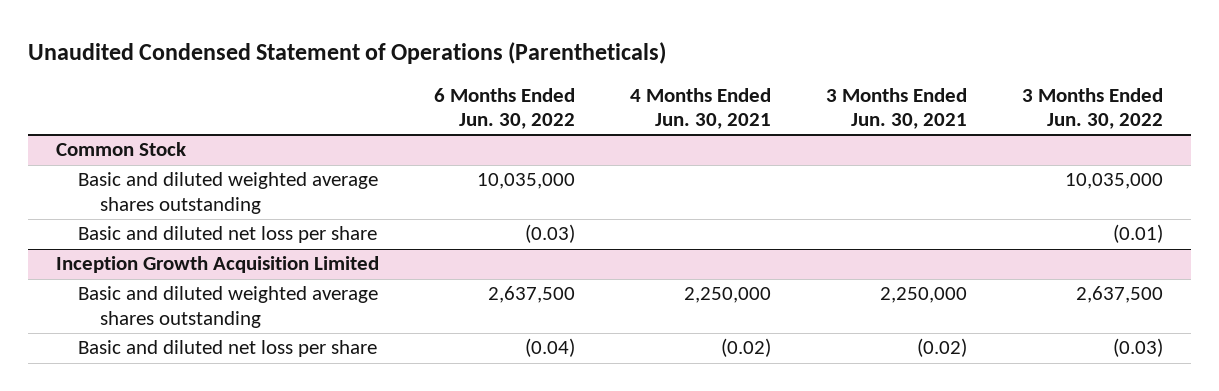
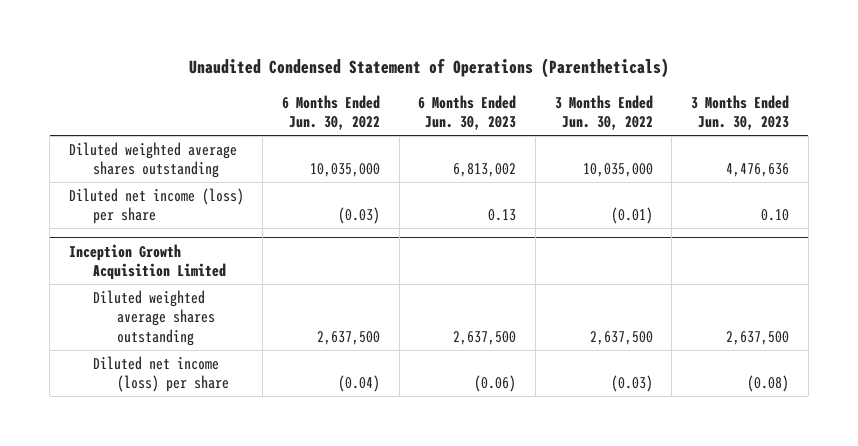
- | 6 Months Ended Jun. 30, 2022 | 4 Months Ended Jun. 30, 2021 | 3 Months Ended Jun. 30, 2021 | 3 Months Ended Jun. 30, 2022
+ | 6 Months Ended Jun. 30, 2022 | 6 Months Ended Jun. 30, 2023 | 3 Months Ended Jun. 30, 2022 | 3 Months Ended Jun. 30, 2023
- Common Stock
- Basic and diluted weighted average shares outstanding | 10,035,000 | | | 10,035,000
- Basic and diluted net loss per share | (0.03) | | | (0.01)
+ Diluted weighted average shares outstanding | 10,035,000 | 6,813,002 | 10,035,000 | 4,476,636
+ Diluted net income (loss) per share | (0.03) | 0.13 | (0.01) | 0.10
@ Inception Growth Acquisition Limited
- Basic and diluted weighted average shares outstanding | 2,637,500 | 2,250,000 | 2,250,000 | 2,637,500
- Basic and diluted net loss per share | (0.04) | (0.02) | (0.02) | (0.03)
+ Diluted weighted average shares outstanding | 2,637,500 | 2,637,500 | 2,637,500 | 2,637,500
+ Diluted net income (loss) per share | (0.04) | (0.06) | (0.03) | (0.08)

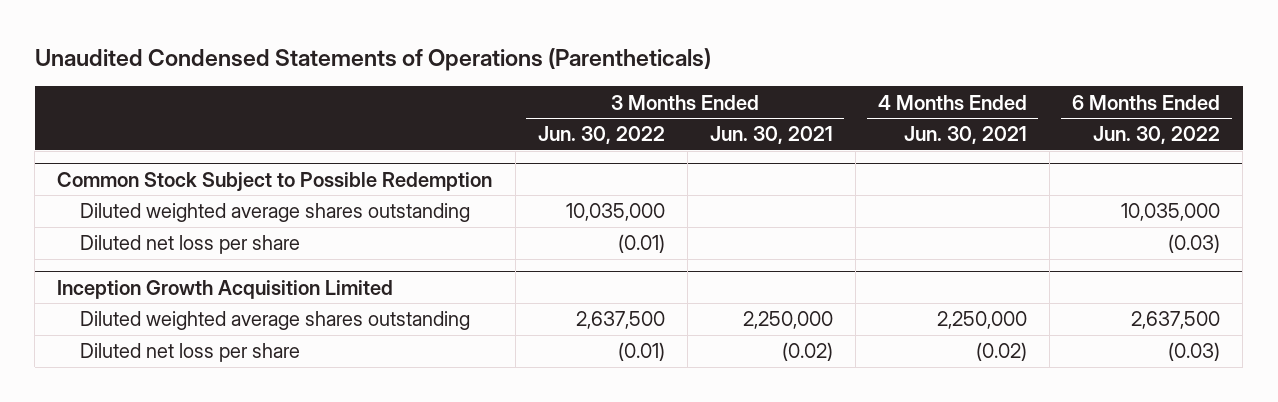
- Unaudited Condensed Statement of Operations (Parentheticals)
+ Unaudited Condensed Statements of Operations (Parentheticals)
- | 6 Months Ended Jun. 30, 2022 | 6 Months Ended Jun. 30, 2023 | 3 Months Ended Jun. 30, 2022 | 3 Months Ended Jun. 30, 2023
+ | 3 Months Ended Jun. 30, 2022 | 3 Months Ended Jun. 30, 2021 | 4 Months Ended Jun. 30, 2021 | 6 Months Ended Jun. 30, 2022
+ Common Stock Subject to Possible Redemption
- Diluted net income (loss) per share | (0.03) | 0.13 | (0.01) | 0.10
+ Diluted net loss per share | (0.01) | | | (0.03)
@ Inception Growth Acquisition Limited
- Diluted net income (loss) per share | (0.04) | (0.06) | (0.03) | (0.08)
+ Diluted net loss per share | (0.01) | (0.02) | (0.02) | (0.03)

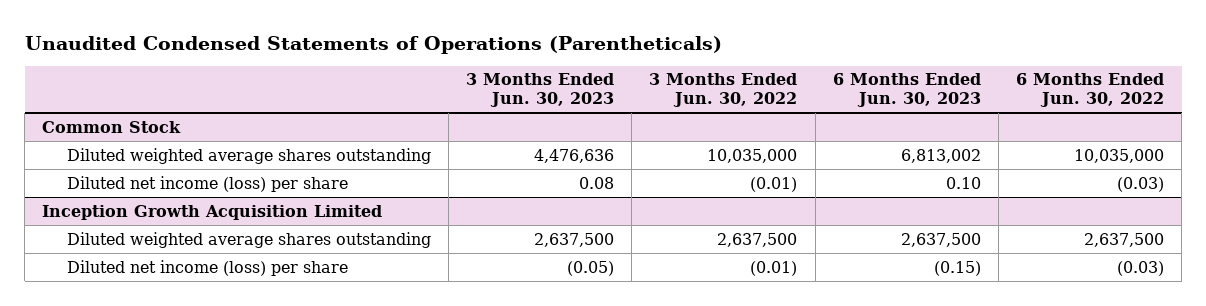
- | 3 Months Ended Jun. 30, 2022 | 3 Months Ended Jun. 30, 2021 | 4 Months Ended Jun. 30, 2021 | 6 Months Ended Jun. 30, 2022
+ | 3 Months Ended Jun. 30, 2023 | 3 Months Ended Jun. 30, 2022 | 6 Months Ended Jun. 30, 2023 | 6 Months Ended Jun. 30, 2022
- Common Stock Subject to Possible Redemption
+ Common Stock
- Diluted net loss per share | (0.01) | | | (0.03)
+ Diluted net income (loss) per share | 0.08 | (0.01) | 0.10 | (0.03)
@ Inception Growth Acquisition Limited
- Diluted net loss per share | (0.01) | (0.02) | (0.02) | (0.03)
+ Diluted net income (loss) per share | (0.05) | (0.01) | (0.15) | (0.03)

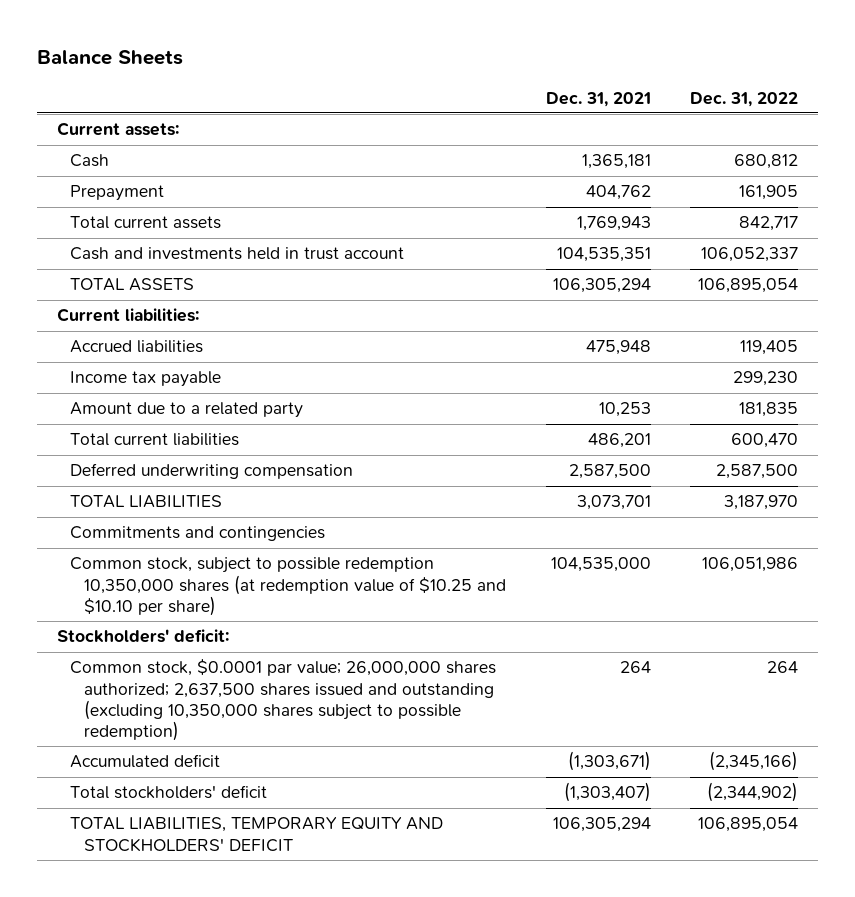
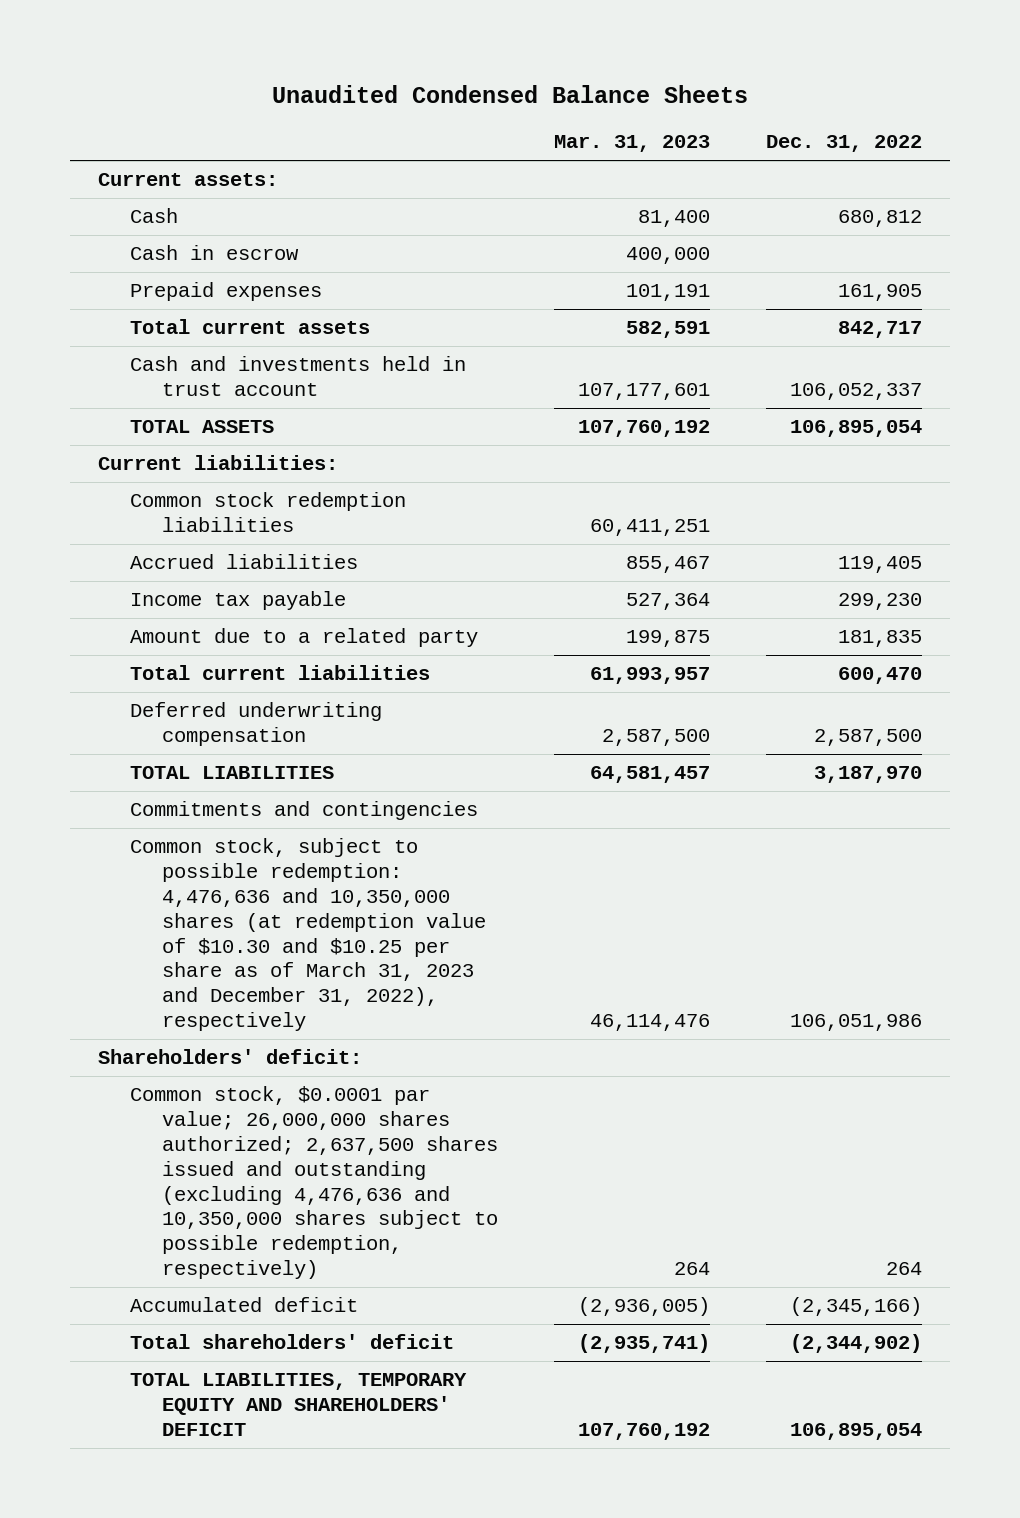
- Balance Sheets
+ Unaudited Condensed Balance Sheets
- | Dec. 31, 2021 | Dec. 31, 2022
+ | Mar. 31, 2023 | Dec. 31, 2022
- Prepayment | 404,762 | 161,905
+ Cash in escrow | 400,000 |
+ Prepaid expenses | 101,191 | 161,905
+ Common stock redemption liabilities | 60,411,251 |
- Common stock, subject to possible redemption 10,350,000 shares (at redemption value of $10.25 and $10.10 per share) | 104,535,000 | 106,051,986
- Stockholders' deficit:
- Common stock, $0.0001 par value; 26,000,000 shares authorized; 2,637,500 shares issued and outstanding (excluding 10,350,000 shares subject to possible redemption) | 264 | 264
+ Common stock, subject to possible redemption: 4,476,636 and 10,350,000 shares (at redemption value of $10.30 and $10.25 per share as of March 31, 2023 and December 31, 2022), respectively | 46,114,476 | 106,051,986
+ Shareholders' deficit:
+ Common stock, $0.0001 par value; 26,000,000 shares authorized; 2,637,500 shares issued and outstanding (excluding 4,476,636 and 10,350,000 shares subject to possible redemption, respectively) | 264 | 264
- Total stockholders' deficit | (1,303,407) | (2,344,902)
- TOTAL LIABILITIES, TEMPORARY EQUITY AND STOCKHOLDERS' DEFICIT | 106,305,294 | 106,895,054
+ Total shareholders' deficit | (2,935,741) | (2,344,902)
+ TOTAL LIABILITIES, TEMPORARY EQUITY AND SHAREHOLDERS' DEFICIT | 107,760,192 | 106,895,054

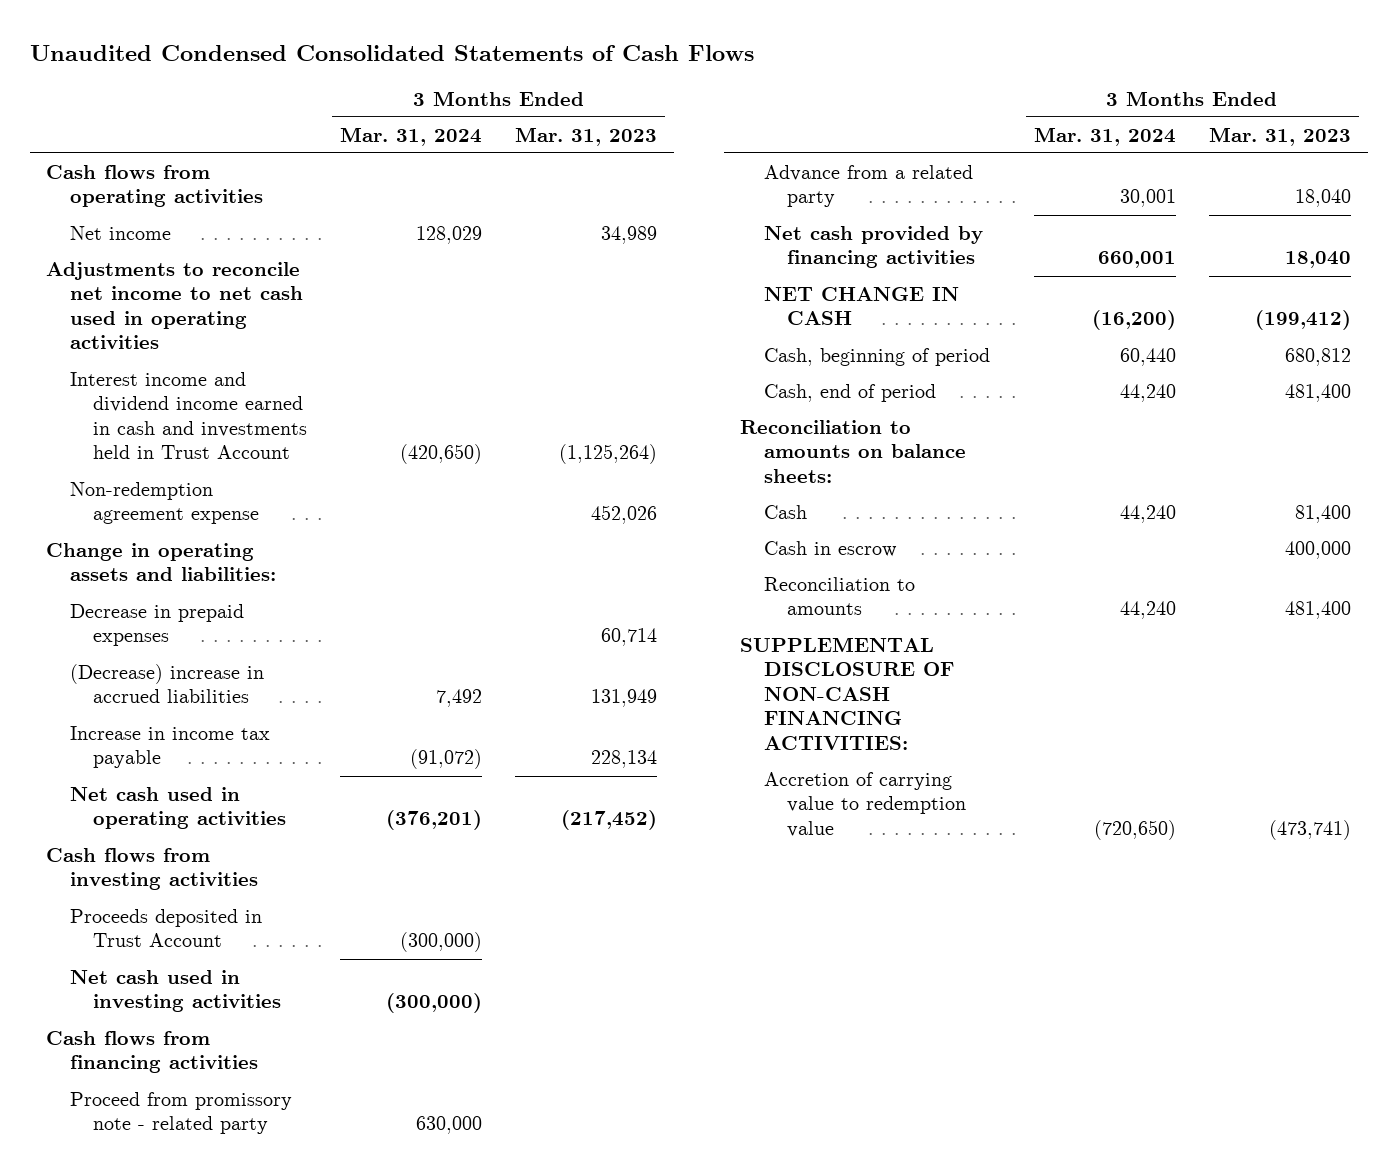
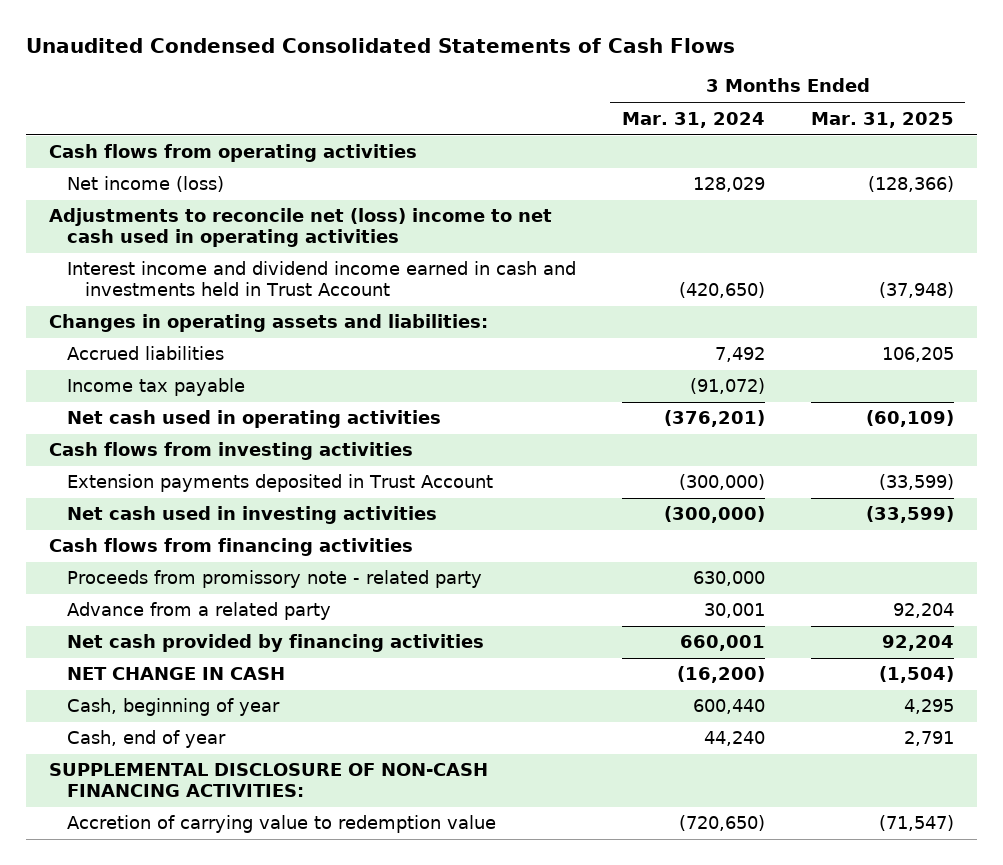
- | 3 Months Ended Mar. 31, 2024 | 3 Months Ended Mar. 31, 2023
+ | 3 Months Ended Mar. 31, 2024 | 3 Months Ended Mar. 31, 2025
- Net income | 128,029 | 34,989
- Adjustments to reconcile net income to net cash used in operating activities
+ Net income (loss) | 128,029 | (128,366)
+ Adjustments to reconcile net (loss) income to net cash used in operating activities
- Non-redemption agreement expense | | 452,026
- Change in operating assets and liabilities:
- Decrease in prepaid expenses | | 60,714
- (Decrease) increase in accrued liabilities | 7,492 | 131,949
- Increase in income tax payable | (91,072) | 228,134
+ Changes in operating assets and liabilities:
+ Accrued liabilities | 7,492 | 106,205
+ Income tax payable | (91,072) |
- Proceeds deposited in Trust Account | (300,000) |
+ Extension payments deposited in Trust Account | (300,000) | (33,599)
- Proceed from promissory note - related party | 630,000 |
+ Proceeds from promissory note - related party | 630,000 |
- Cash, beginning of period | 60,440 | 680,812
- Cash, end of period | 44,240 | 481,400
- Reconciliation to amounts on balance sheets:
- Cash | 44,240 | 81,400
- Cash in escrow | | 400,000
- Reconciliation to amounts | 44,240 | 481,400
+ Cash, beginning of year | 600,440 | 4,295
+ Cash, end of year | 44,240 | 2,791

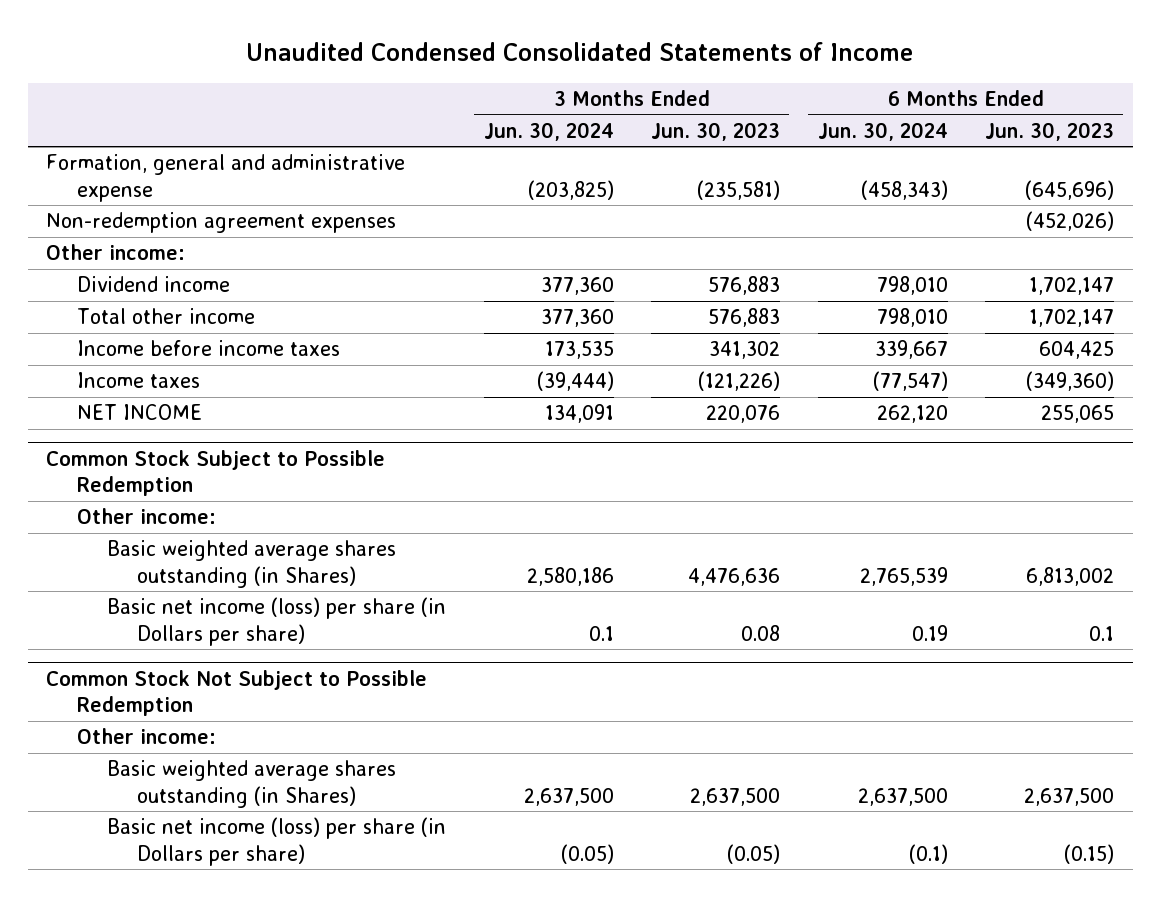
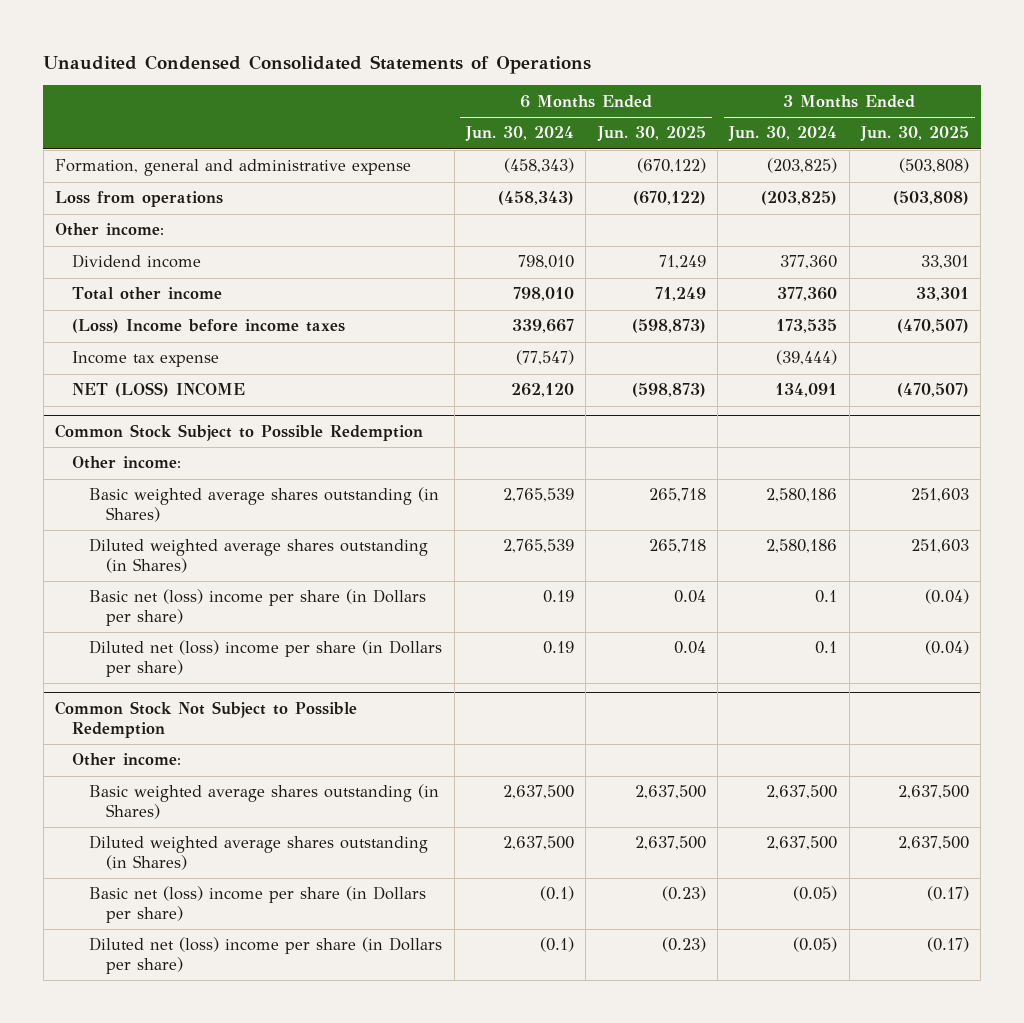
- Unaudited Condensed Consolidated Statements of Income
+ Unaudited Condensed Consolidated Statements of Operations
- | 3 Months Ended Jun. 30, 2024 | 3 Months Ended Jun. 30, 2023 | 6 Months Ended Jun. 30, 2024 | 6 Months Ended Jun. 30, 2023
+ | 6 Months Ended Jun. 30, 2024 | 6 Months Ended Jun. 30, 2025 | 3 Months Ended Jun. 30, 2024 | 3 Months Ended Jun. 30, 2025
- Non-redemption agreement expenses | | | | (452,026)
+ Loss from operations | (458,343) | (670,122) | (203,825) | (503,808)
- Income before income taxes | 173,535 | 341,302 | 339,667 | 604,425
- Income taxes | (39,444) | (121,226) | (77,547) | (349,360)
- NET INCOME | 134,091 | 220,076 | 262,120 | 255,065
+ (Loss) Income before income taxes | 339,667 | (598,873) | 173,535 | (470,507)
+ Income tax expense | (77,547) | | (39,444) |
+ NET (LOSS) INCOME | 262,120 | (598,873) | 134,091 | (470,507)
@ Common Stock Subject to Possible Redemption
- Basic net income (loss) per share (in Dollars per share) | 0.1 | 0.08 | 0.19 | 0.1
+ Diluted weighted average shares outstanding (in Shares) | 2,765,539 | 265,718 | 2,580,186 | 251,603
+ Basic net (loss) income per share (in Dollars per share) | 0.19 | 0.04 | 0.1 | (0.04)
+ Diluted net (loss) income per share (in Dollars per share) | 0.19 | 0.04 | 0.1 | (0.04)
@ Common Stock Not Subject to Possible Redemption
- Basic net income (loss) per share (in Dollars per share) | (0.05) | (0.05) | (0.1) | (0.15)
+ Diluted weighted average shares outstanding (in Shares) | 2,637,500 | 2,637,500 | 2,637,500 | 2,637,500
+ Basic net (loss) income per share (in Dollars per share) | (0.1) | (0.23) | (0.05) | (0.17)
+ Diluted net (loss) income per share (in Dollars per share) | (0.1) | (0.23) | (0.05) | (0.17)

